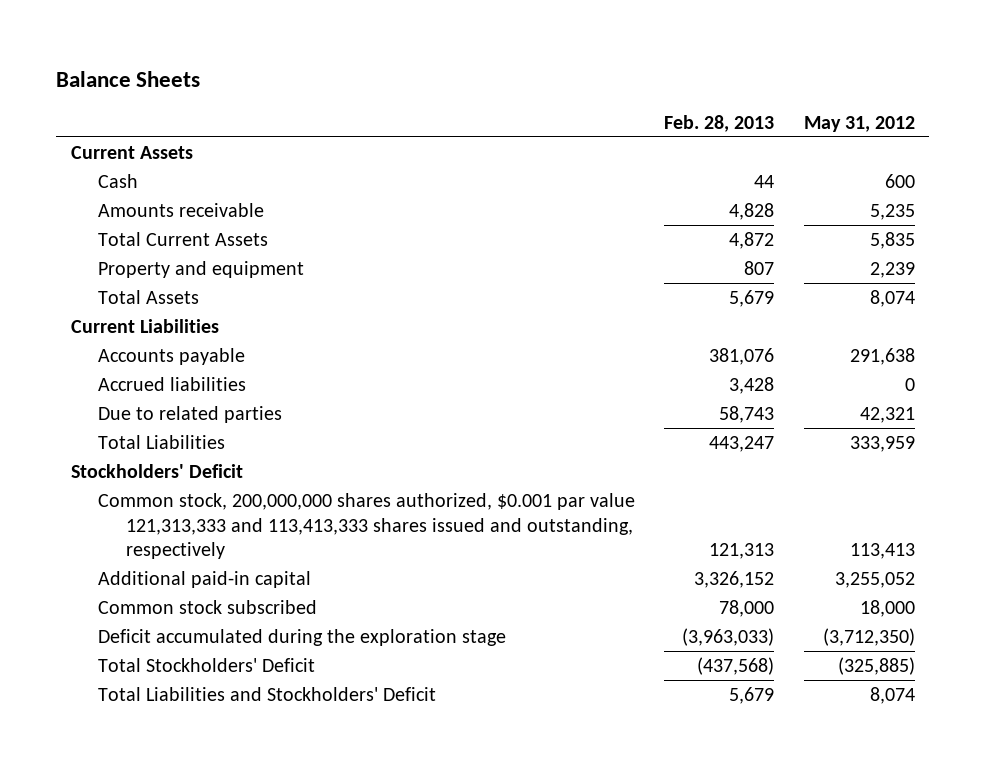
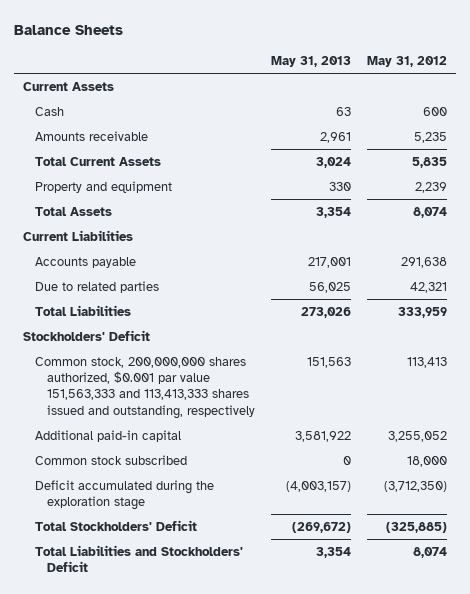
- | Feb. 28, 2013 | May 31, 2012
+ | May 31, 2013 | May 31, 2012
- Accrued liabilities | 3,428 | 0
- Common stock, 200,000,000 shares authorized, $0.001 par value 121,313,333 and 113,413,333 shares issued and outstanding, respectively | 121,313 | 113,413
+ Common stock, 200,000,000 shares authorized, $0.001 par value 151,563,333 and 113,413,333 shares issued and outstanding, respectively | 151,563 | 113,413

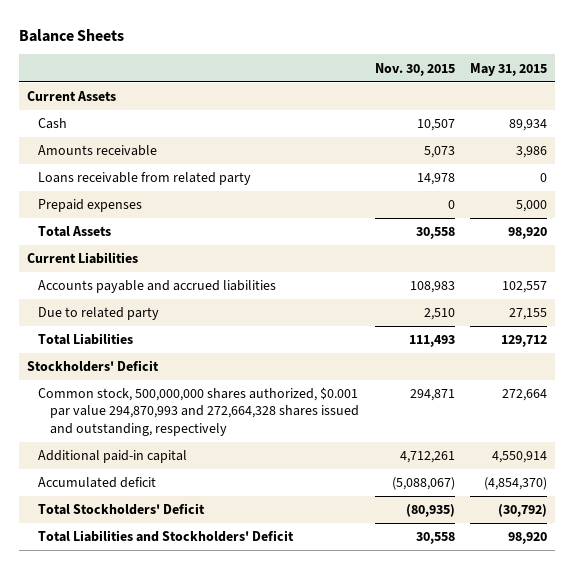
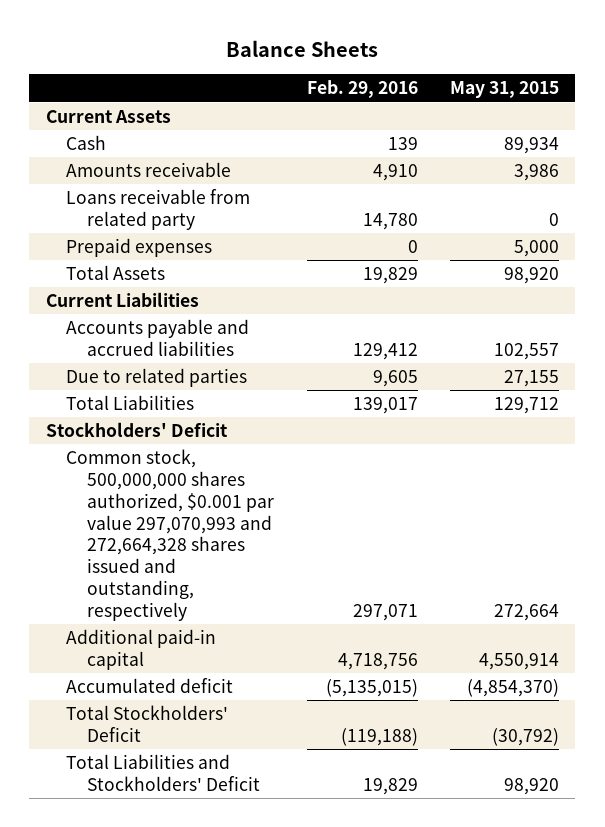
- | Nov. 30, 2015 | May 31, 2015
+ | Feb. 29, 2016 | May 31, 2015
- Due to related party | 2,510 | 27,155
+ Due to related parties | 9,605 | 27,155
- Common stock, 500,000,000 shares authorized, $0.001 par value 294,870,993 and 272,664,328 shares issued and outstanding, respectively | 294,871 | 272,664
+ Common stock, 500,000,000 shares authorized, $0.001 par value 297,070,993 and 272,664,328 shares issued and outstanding, respectively | 297,071 | 272,664

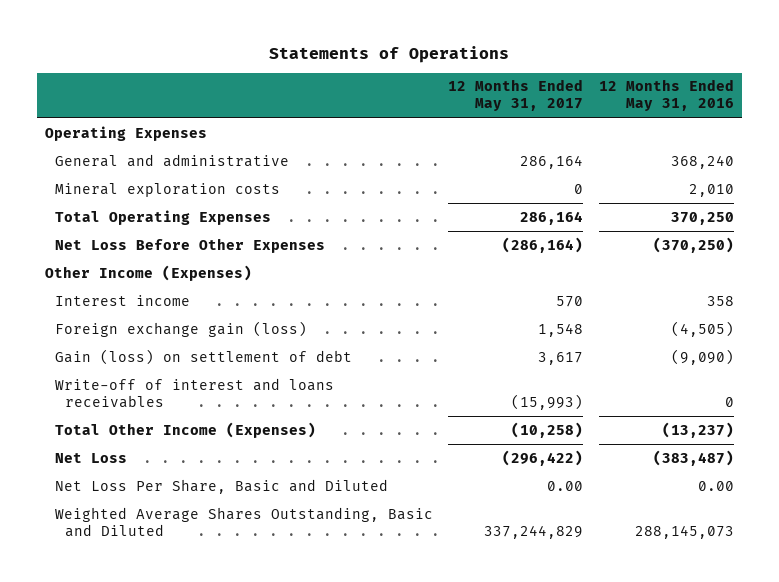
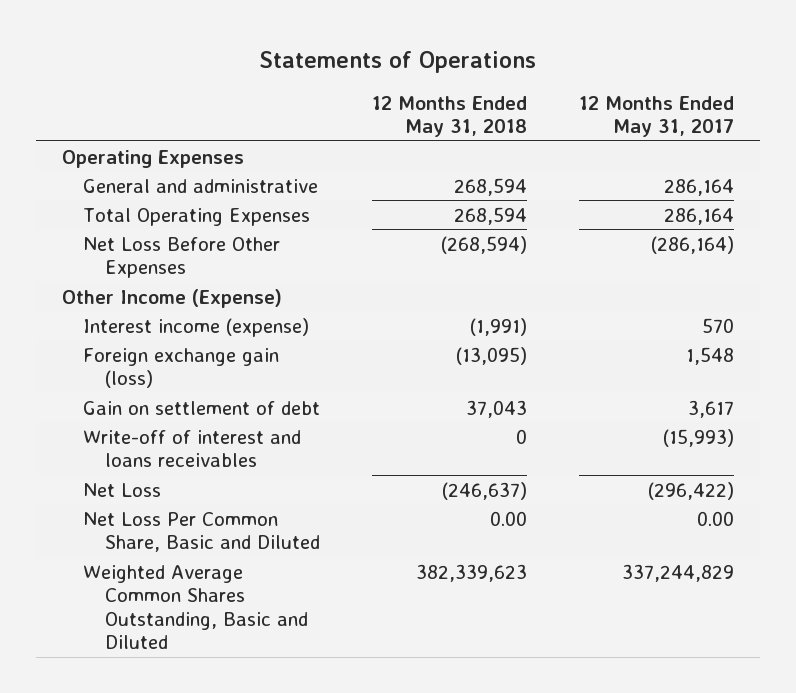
- | 12 Months Ended May 31, 2017 | 12 Months Ended May 31, 2016
+ | 12 Months Ended May 31, 2018 | 12 Months Ended May 31, 2017
- Mineral exploration costs | 0 | 2,010
- Other Income (Expenses)
- Interest income | 570 | 358
+ Other Income (Expense)
+ Interest income (expense) | (1,991) | 570
- Gain (loss) on settlement of debt | 3,617 | (9,090)
+ Gain on settlement of debt | 37,043 | 3,617
- Total Other Income (Expenses) | (10,258) | (13,237)
- Net Loss Per Share, Basic and Diluted | 0.00 | 0.00
- Weighted Average Shares Outstanding, Basic and Diluted | 337,244,829 | 288,145,073
+ Net Loss Per Common Share, Basic and Diluted | 0.00 | 0.00
+ Weighted Average Common Shares Outstanding, Basic and Diluted | 382,339,623 | 337,244,829

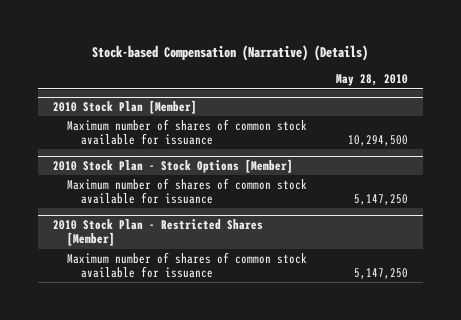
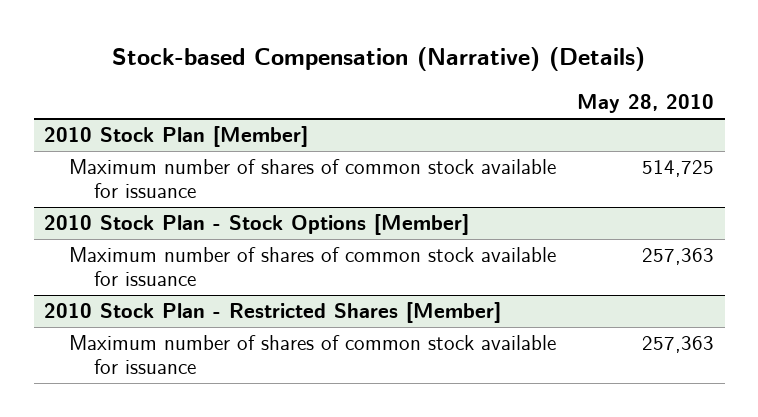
@ 2010 Stock Plan [Member]
- Maximum number of shares of common stock available for issuance | 10,294,500
+ Maximum number of shares of common stock available for issuance | 514,725
@ 2010 Stock Plan - Stock Options [Member]
- Maximum number of shares of common stock available for issuance | 5,147,250
+ Maximum number of shares of common stock available for issuance | 257,363
@ 2010 Stock Plan - Restricted Shares [Member]
- Maximum number of shares of common stock available for issuance | 5,147,250
+ Maximum number of shares of common stock available for issuance | 257,363

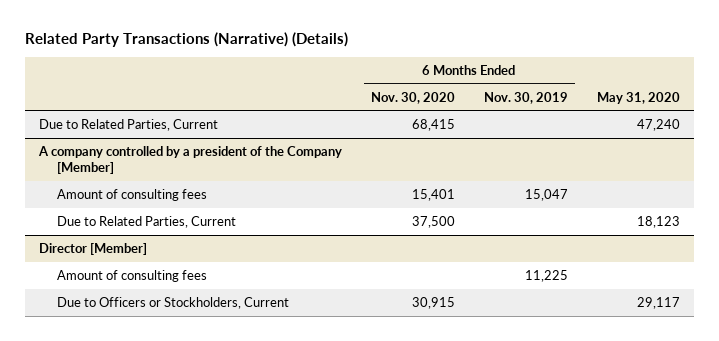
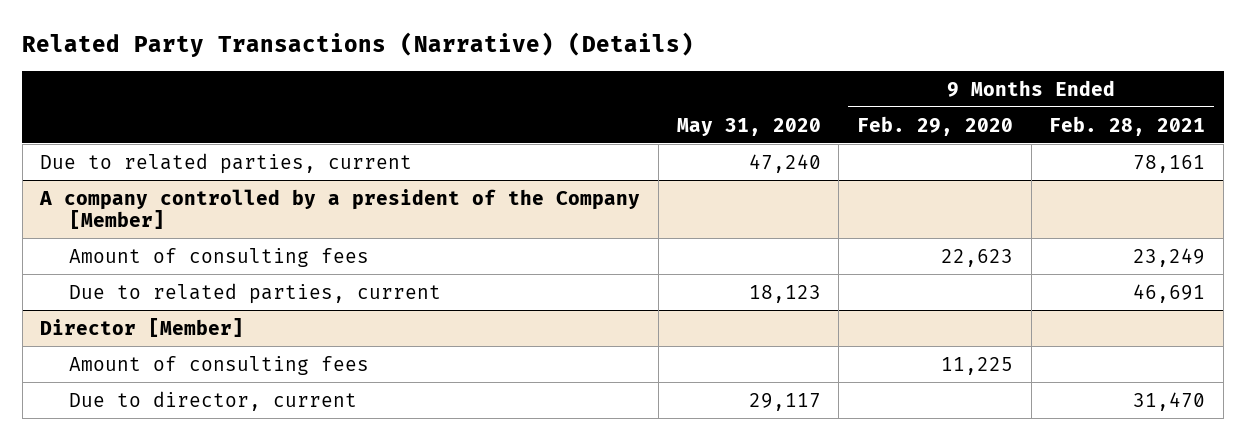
- | 6 Months Ended Nov. 30, 2020 | 6 Months Ended Nov. 30, 2019 | May 31, 2020
+ | May 31, 2020 | 9 Months Ended Feb. 29, 2020 | 9 Months Ended Feb. 28, 2021
- Due to Related Parties, Current | 68,415 | | 47,240
+ Due to related parties, current | 47,240 | | 78,161
@ A company controlled by a president of the Company [Member]
- Due to Related Parties, Current | 37,500 | | 18,123
+ Due to related parties, current | 18,123 | | 46,691
@ Director [Member]
- Due to Officers or Stockholders, Current | 30,915 | | 29,117
+ Due to director, current | 29,117 | | 31,470

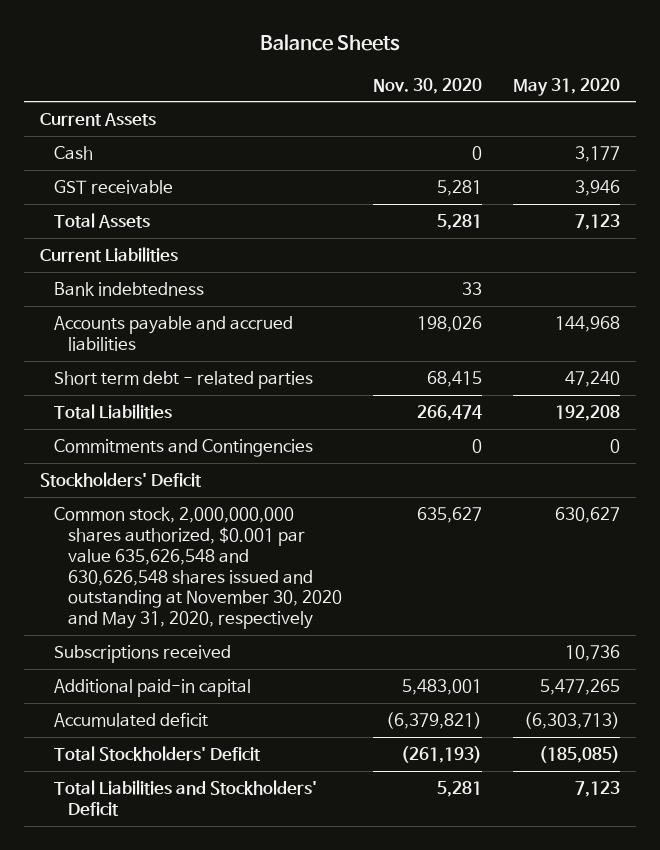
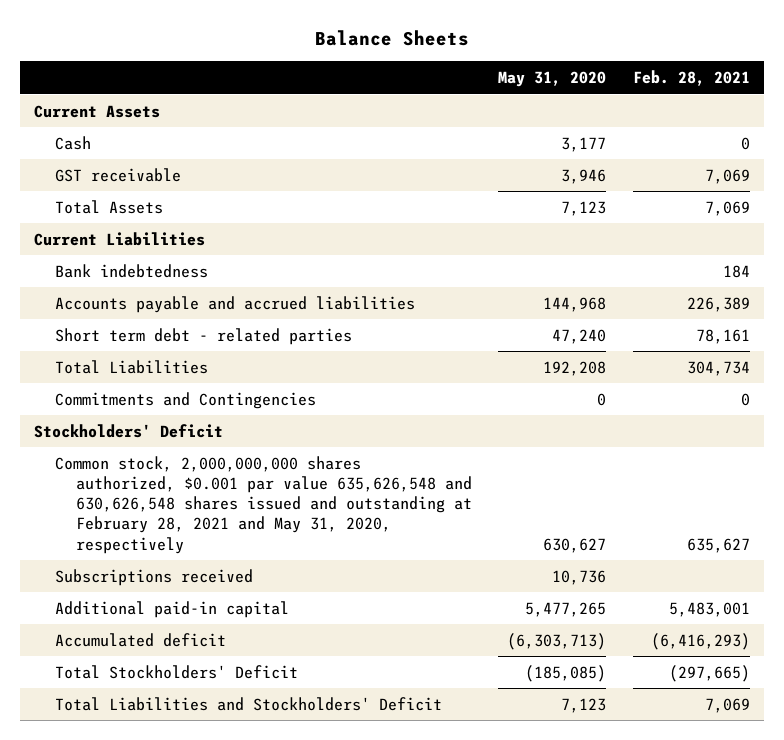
- | Nov. 30, 2020 | May 31, 2020
+ | May 31, 2020 | Feb. 28, 2021
- Common stock, 2,000,000,000 shares authorized, $0.001 par value 635,626,548 and 630,626,548 shares issued and outstanding at November 30, 2020 and May 31, 2020, respectively | 635,627 | 630,627
+ Common stock, 2,000,000,000 shares authorized, $0.001 par value 635,626,548 and 630,626,548 shares issued and outstanding at February 28, 2021 and May 31, 2020, respectively | 630,627 | 635,627

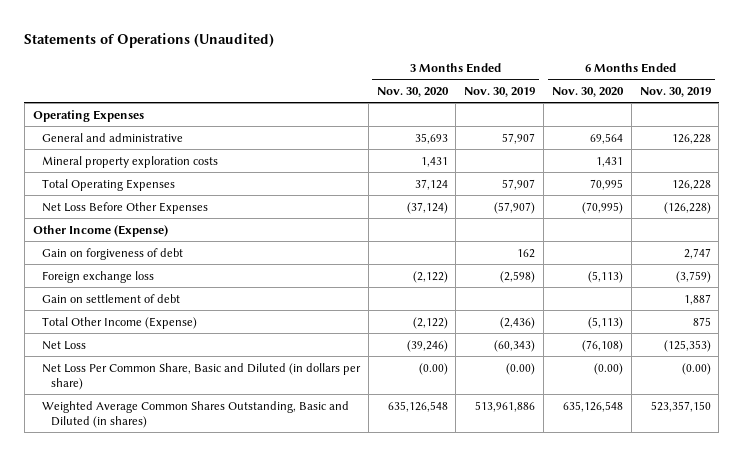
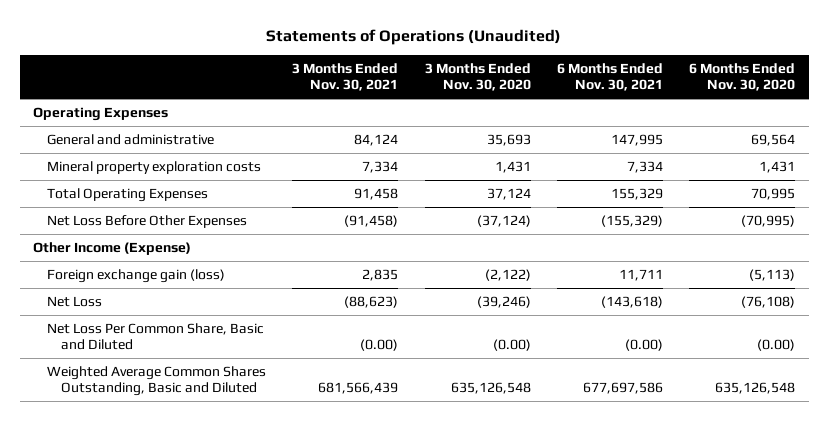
- | 3 Months Ended Nov. 30, 2020 | 3 Months Ended Nov. 30, 2019 | 6 Months Ended Nov. 30, 2020 | 6 Months Ended Nov. 30, 2019
+ | 3 Months Ended Nov. 30, 2021 | 3 Months Ended Nov. 30, 2020 | 6 Months Ended Nov. 30, 2021 | 6 Months Ended Nov. 30, 2020
- Gain on forgiveness of debt | | 162 | | 2,747
- Foreign exchange loss | (2,122) | (2,598) | (5,113) | (3,759)
- Gain on settlement of debt | | | | 1,887
- Total Other Income (Expense) | (2,122) | (2,436) | (5,113) | 875
+ Foreign exchange gain (loss) | 2,835 | (2,122) | 11,711 | (5,113)
- Net Loss Per Common Share, Basic and Diluted (in dollars per share) | (0.00) | (0.00) | (0.00) | (0.00)
- Weighted Average Common Shares Outstanding, Basic and Diluted (in shares) | 635,126,548 | 513,961,886 | 635,126,548 | 523,357,150
+ Net Loss Per Common Share, Basic and Diluted | (0.00) | (0.00) | (0.00) | (0.00)
+ Weighted Average Common Shares Outstanding, Basic and Diluted | 681,566,439 | 635,126,548 | 677,697,586 | 635,126,548

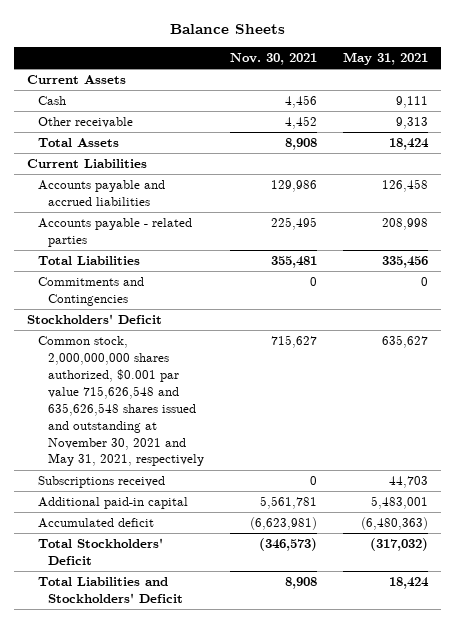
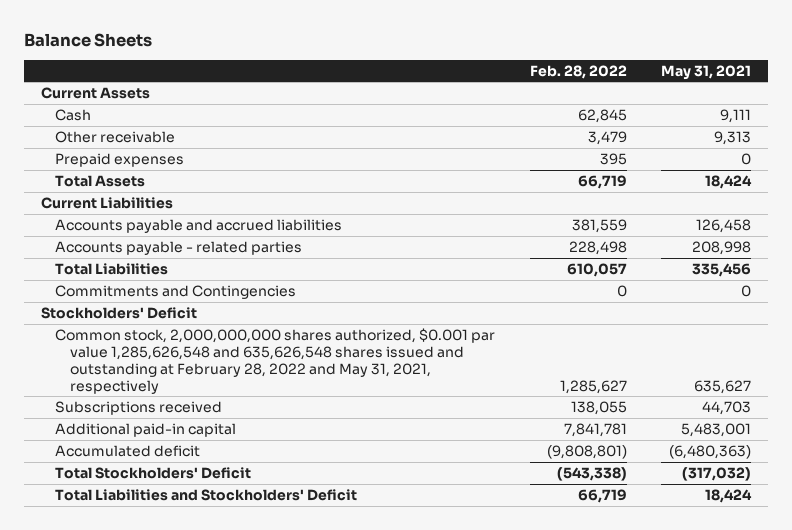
- | Nov. 30, 2021 | May 31, 2021
+ | Feb. 28, 2022 | May 31, 2021
+ Prepaid expenses | 395 | 0
- Common stock, 2,000,000,000 shares authorized, $0.001 par value 715,626,548 and 635,626,548 shares issued and outstanding at November 30, 2021 and May 31, 2021, respectively | 715,627 | 635,627
+ Common stock, 2,000,000,000 shares authorized, $0.001 par value 1,285,626,548 and 635,626,548 shares issued and outstanding at February 28, 2022 and May 31, 2021, respectively | 1,285,627 | 635,627

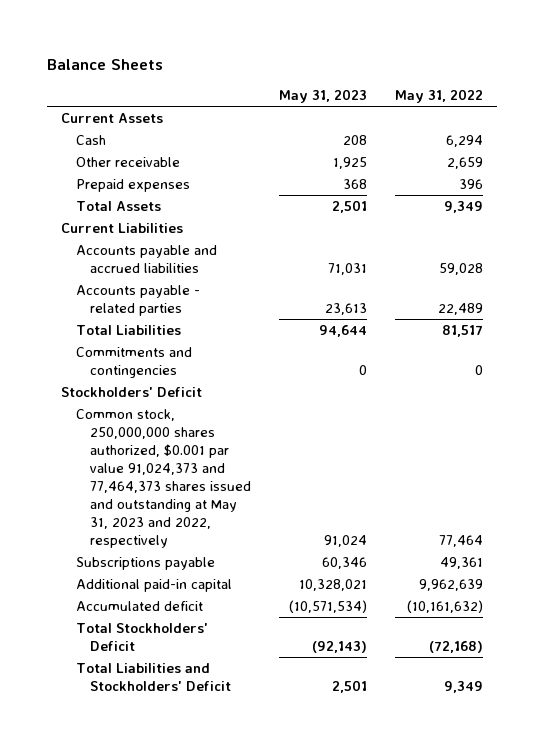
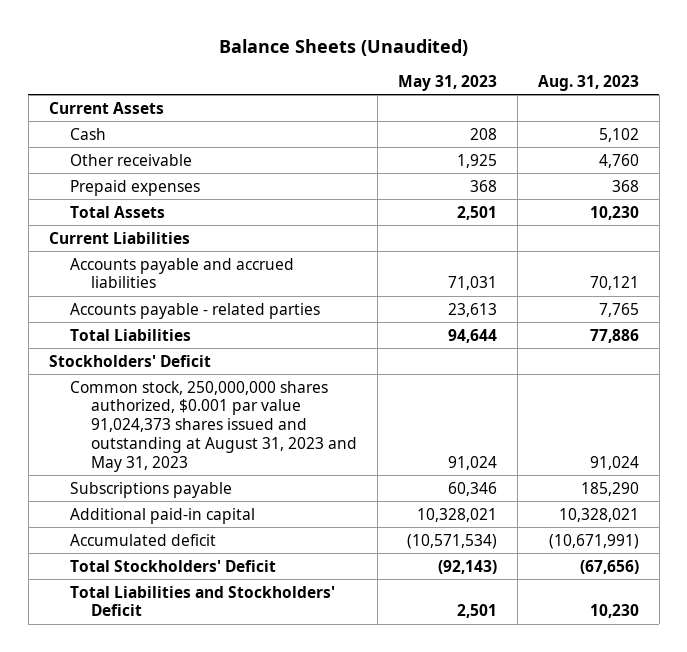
- Balance Sheets
+ Balance Sheets (Unaudited)
- | May 31, 2023 | May 31, 2022
+ | May 31, 2023 | Aug. 31, 2023
- Commitments and contingencies | 0 | 0
- Common stock, 250,000,000 shares authorized, $0.001 par value 91,024,373 and 77,464,373 shares issued and outstanding at May 31, 2023 and 2022, respectively | 91,024 | 77,464
+ Common stock, 250,000,000 shares authorized, $0.001 par value 91,024,373 shares issued and outstanding at August 31, 2023 and May 31, 2023 | 91,024 | 91,024

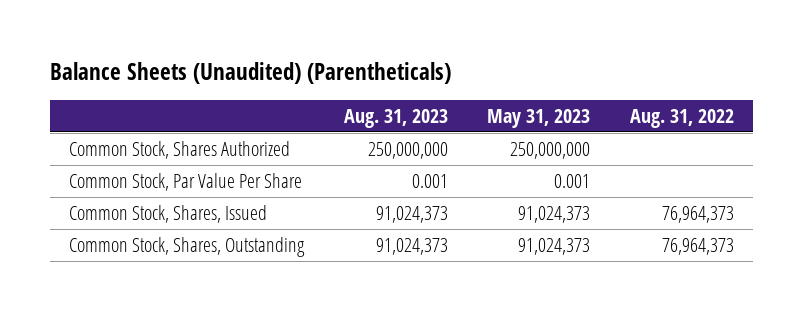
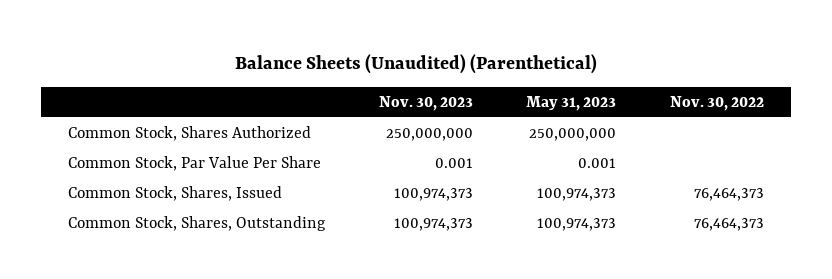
- Balance Sheets (Unaudited) (Parentheticals)
+ Balance Sheets (Unaudited) (Parenthetical)
- | Aug. 31, 2023 | May 31, 2023 | Aug. 31, 2022
+ | Nov. 30, 2023 | May 31, 2023 | Nov. 30, 2022
- Common Stock, Shares, Issued | 91,024,373 | 91,024,373 | 76,964,373
- Common Stock, Shares, Outstanding | 91,024,373 | 91,024,373 | 76,964,373
+ Common Stock, Shares, Issued | 100,974,373 | 100,974,373 | 76,464,373
+ Common Stock, Shares, Outstanding | 100,974,373 | 100,974,373 | 76,464,373

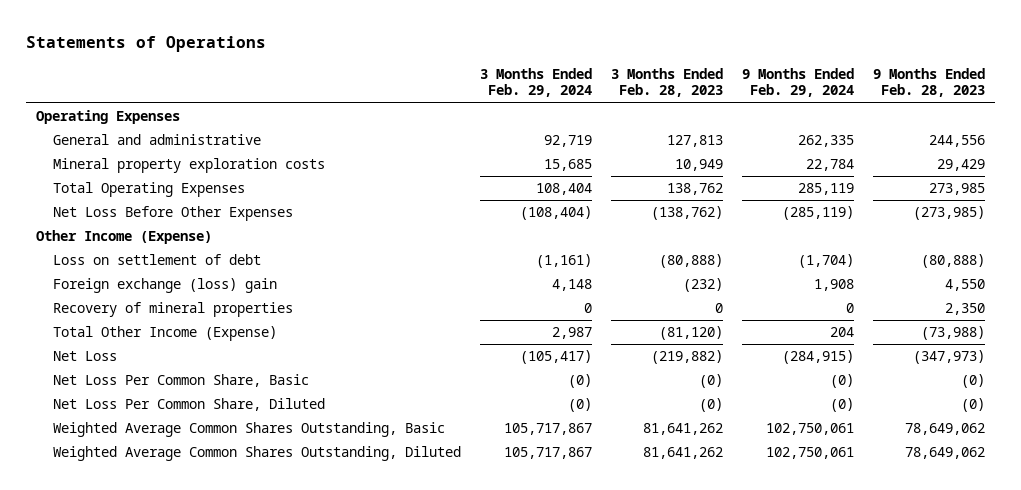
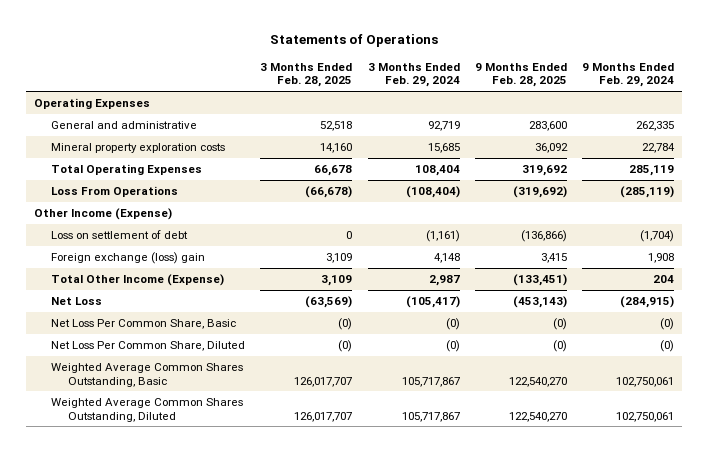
- | 3 Months Ended Feb. 29, 2024 | 3 Months Ended Feb. 28, 2023 | 9 Months Ended Feb. 29, 2024 | 9 Months Ended Feb. 28, 2023
+ | 3 Months Ended Feb. 28, 2025 | 3 Months Ended Feb. 29, 2024 | 9 Months Ended Feb. 28, 2025 | 9 Months Ended Feb. 29, 2024
- Net Loss Before Other Expenses | (108,404) | (138,762) | (285,119) | (273,985)
+ Loss From Operations | (66,678) | (108,404) | (319,692) | (285,119)
- Recovery of mineral properties | 0 | 0 | 0 | 2,350

